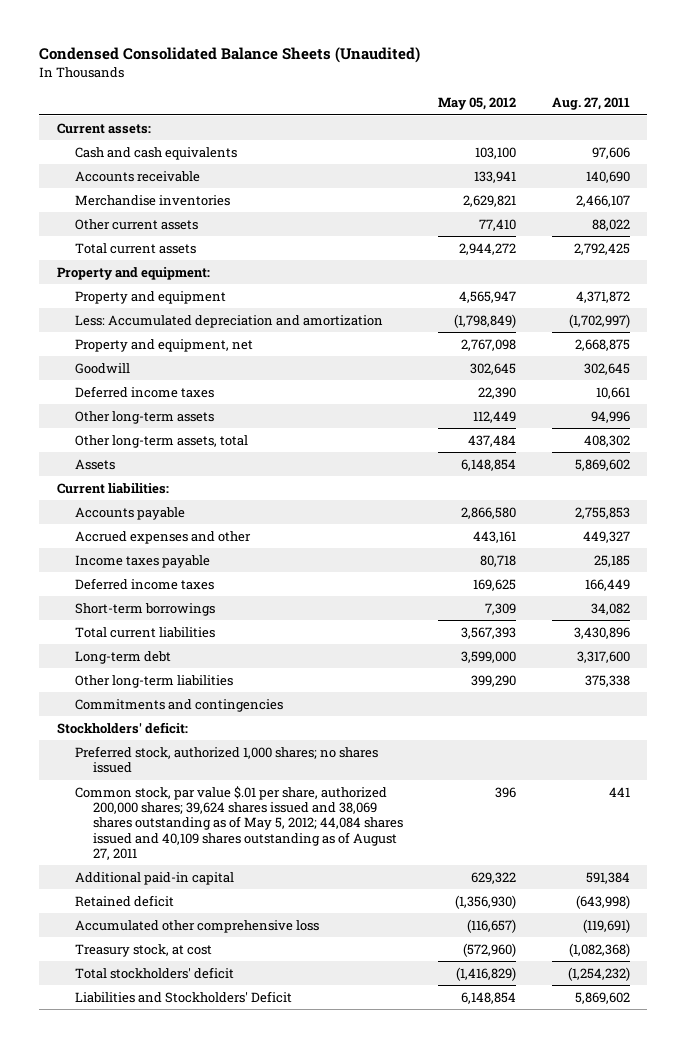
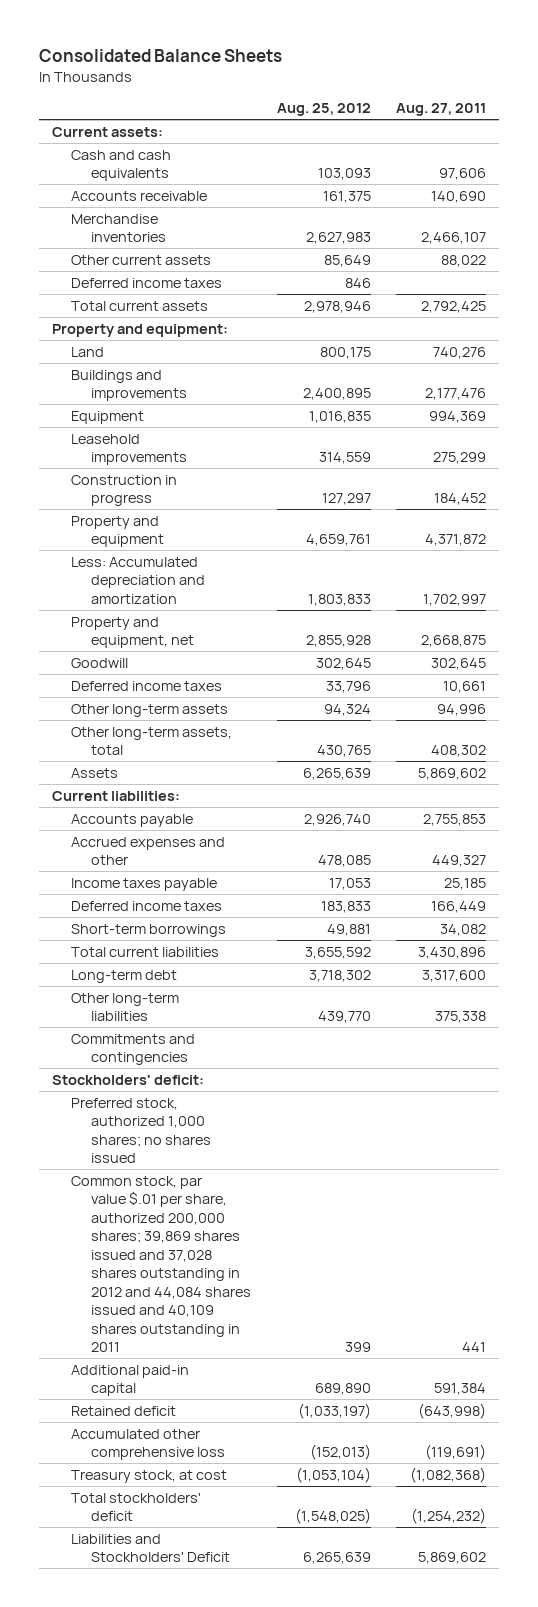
- Condensed Consolidated Balance Sheets (Unaudited)
+ Consolidated Balance Sheets
- | May 05, 2012 | Aug. 27, 2011
+ | Aug. 25, 2012 | Aug. 27, 2011
+ Deferred income taxes | 846 |
+ Land | 800,175 | 740,276
+ Buildings and improvements | 2,400,895 | 2,177,476
+ Equipment | 1,016,835 | 994,369
+ Leasehold improvements | 314,559 | 275,299
+ Construction in progress | 127,297 | 184,452
- Less: Accumulated depreciation and amortization | (1,798,849) | (1,702,997)
+ Less: Accumulated depreciation and amortization | 1,803,833 | 1,702,997
- Common stock, par value $.01 per share, authorized 200,000 shares; 39,624 shares issued and 38,069 shares outstanding as of May 5, 2012; 44,084 shares issued and 40,109 shares outstanding as of August 27, 2011 | 396 | 441
+ Common stock, par value $.01 per share, authorized 200,000 shares; 39,869 shares issued and 37,028 shares outstanding in 2012 and 44,084 shares issued and 40,109 shares outstanding in 2011 | 399 | 441

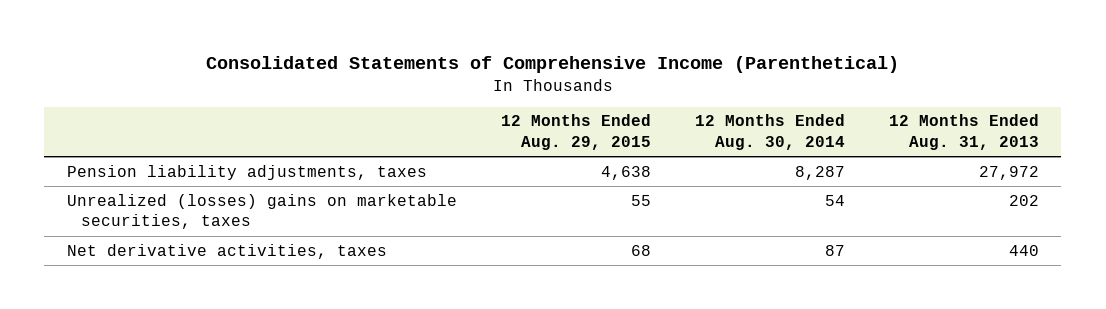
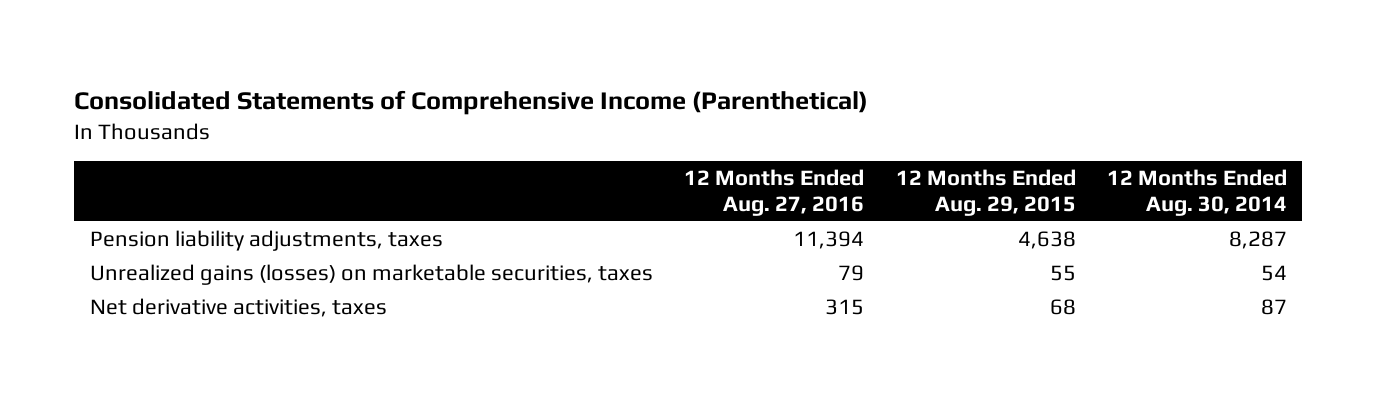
- | 12 Months Ended Aug. 29, 2015 | 12 Months Ended Aug. 30, 2014 | 12 Months Ended Aug. 31, 2013
+ | 12 Months Ended Aug. 27, 2016 | 12 Months Ended Aug. 29, 2015 | 12 Months Ended Aug. 30, 2014
- Unrealized (losses) gains on marketable securities, taxes | 55 | 54 | 202
+ Unrealized gains (losses) on marketable securities, taxes | 79 | 55 | 54

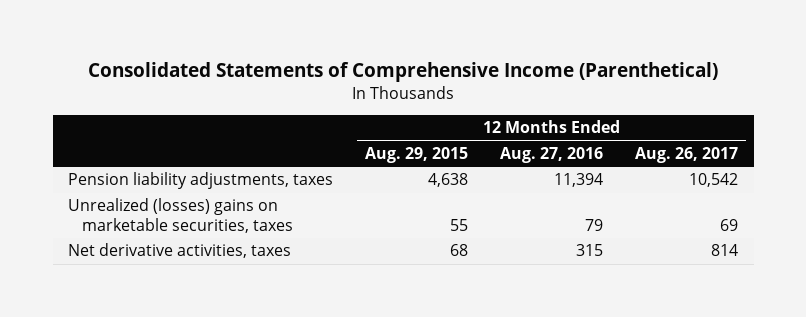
- | 12 Months Ended Aug. 27, 2016 | 12 Months Ended Aug. 29, 2015 | 12 Months Ended Aug. 30, 2014
+ | 12 Months Ended Aug. 29, 2015 | 12 Months Ended Aug. 27, 2016 | 12 Months Ended Aug. 26, 2017
- Unrealized gains (losses) on marketable securities, taxes | 79 | 55 | 54
+ Unrealized (losses) gains on marketable securities, taxes | 55 | 79 | 69

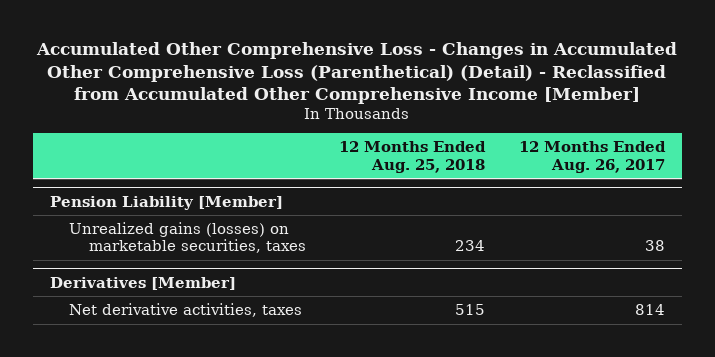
- Consolidated Statements of Comprehensive Income (Parenthetical)
+ Accumulated Other Comprehensive Loss - Changes in Accumulated Other Comprehensive Loss (Parenthetical) (Detail) - Reclassified from Accumulated Other Comprehensive Income [Member]
- | 12 Months Ended Aug. 29, 2015 | 12 Months Ended Aug. 27, 2016 | 12 Months Ended Aug. 26, 2017
+ | 12 Months Ended Aug. 25, 2018 | 12 Months Ended Aug. 26, 2017
- Pension liability adjustments, taxes | 4,638 | 11,394 | 10,542
- Unrealized (losses) gains on marketable securities, taxes | 55 | 79 | 69
+ Pension Liability [Member]
+ Unrealized gains (losses) on marketable securities, taxes | 234 | 38
+ Derivatives [Member]

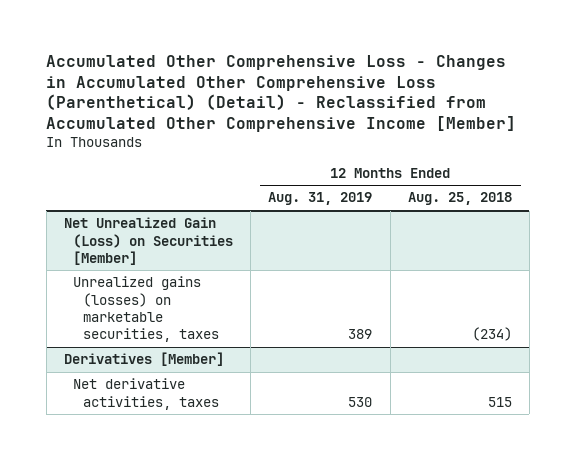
- | 12 Months Ended Aug. 25, 2018 | 12 Months Ended Aug. 26, 2017
+ | 12 Months Ended Aug. 31, 2019 | 12 Months Ended Aug. 25, 2018
- Pension Liability [Member]
- Unrealized gains (losses) on marketable securities, taxes | 234 | 38
+ Net Unrealized Gain (Loss) on Securities [Member]
+ Unrealized gains (losses) on marketable securities, taxes | 389 | (234)

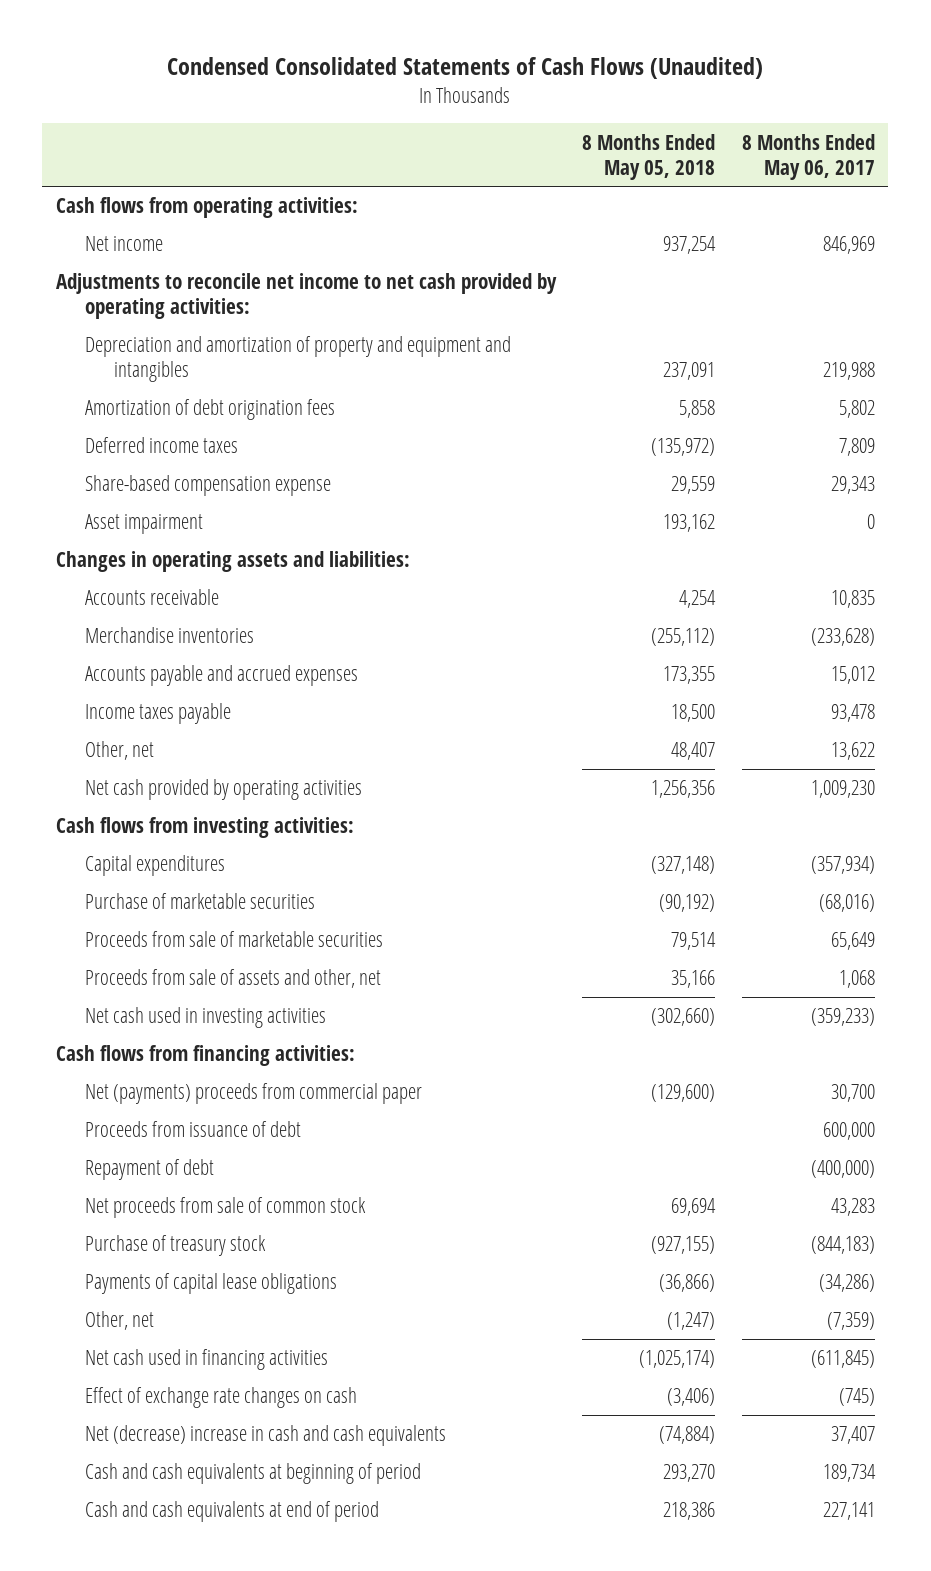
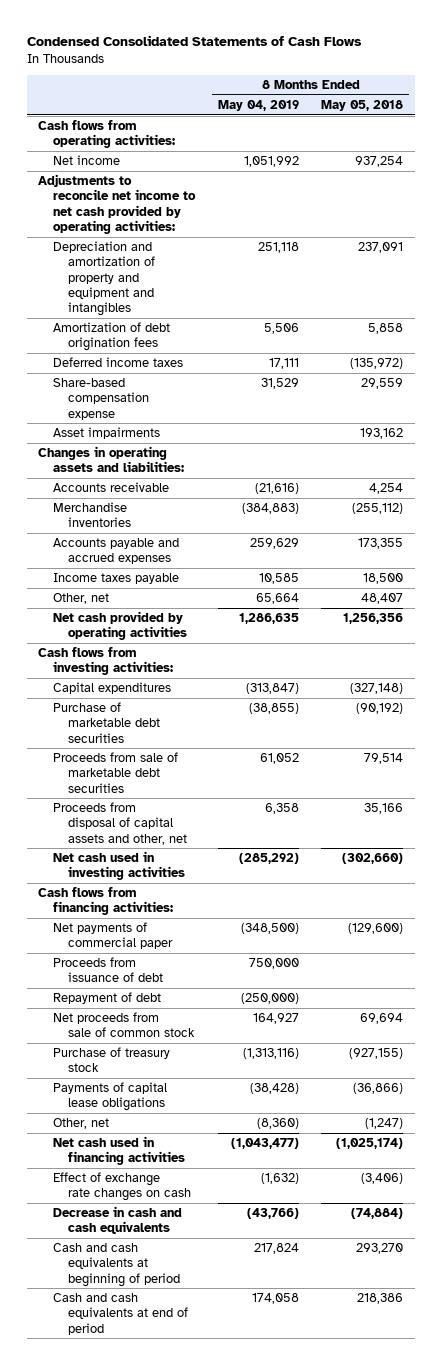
- Condensed Consolidated Statements of Cash Flows (Unaudited)
+ Condensed Consolidated Statements of Cash Flows
- | 8 Months Ended May 05, 2018 | 8 Months Ended May 06, 2017
+ | 8 Months Ended May 04, 2019 | 8 Months Ended May 05, 2018
- Asset impairment | 193,162 | 0
+ Asset impairments | | 193,162
- Purchase of marketable securities | (90,192) | (68,016)
- Proceeds from sale of marketable securities | 79,514 | 65,649
- Proceeds from sale of assets and other, net | 35,166 | 1,068
+ Purchase of marketable debt securities | (38,855) | (90,192)
+ Proceeds from sale of marketable debt securities | 61,052 | 79,514
+ Proceeds from disposal of capital assets and other, net | 6,358 | 35,166
- Net (payments) proceeds from commercial paper | (129,600) | 30,700
+ Net payments of commercial paper | (348,500) | (129,600)
- Net (decrease) increase in cash and cash equivalents | (74,884) | 37,407
+ Decrease in cash and cash equivalents | (43,766) | (74,884)

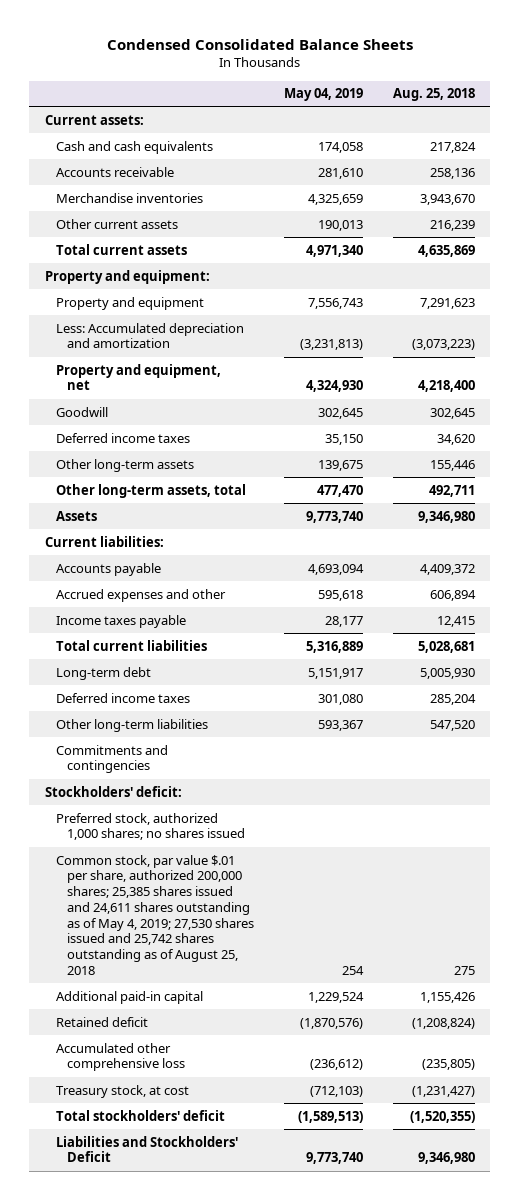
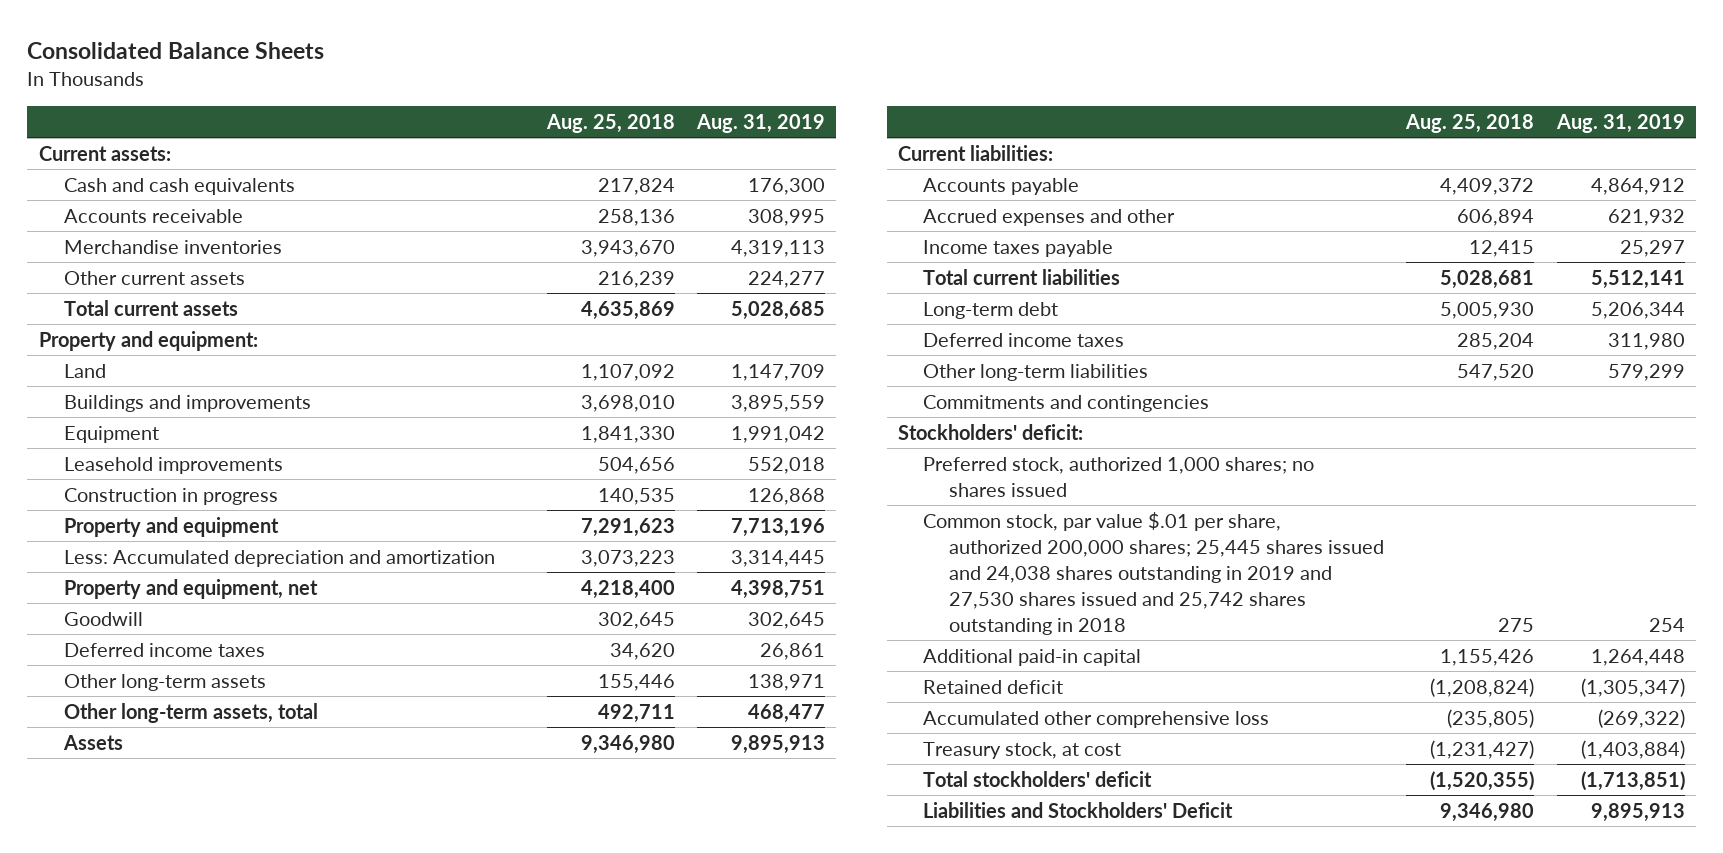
- Condensed Consolidated Balance Sheets
+ Consolidated Balance Sheets
- | May 04, 2019 | Aug. 25, 2018
+ | Aug. 25, 2018 | Aug. 31, 2019
+ Land | 1,107,092 | 1,147,709
+ Buildings and improvements | 3,698,010 | 3,895,559
+ Equipment | 1,841,330 | 1,991,042
+ Leasehold improvements | 504,656 | 552,018
+ Construction in progress | 140,535 | 126,868
- Less: Accumulated depreciation and amortization | (3,231,813) | (3,073,223)
+ Less: Accumulated depreciation and amortization | 3,073,223 | 3,314,445
- Common stock, par value $.01 per share, authorized 200,000 shares; 25,385 shares issued and 24,611 shares outstanding as of May 4, 2019; 27,530 shares issued and 25,742 shares outstanding as of August 25, 2018 | 254 | 275
+ Common stock, par value $.01 per share, authorized 200,000 shares; 25,445 shares issued and 24,038 shares outstanding in 2019 and 27,530 shares issued and 25,742 shares outstanding in 2018 | 275 | 254

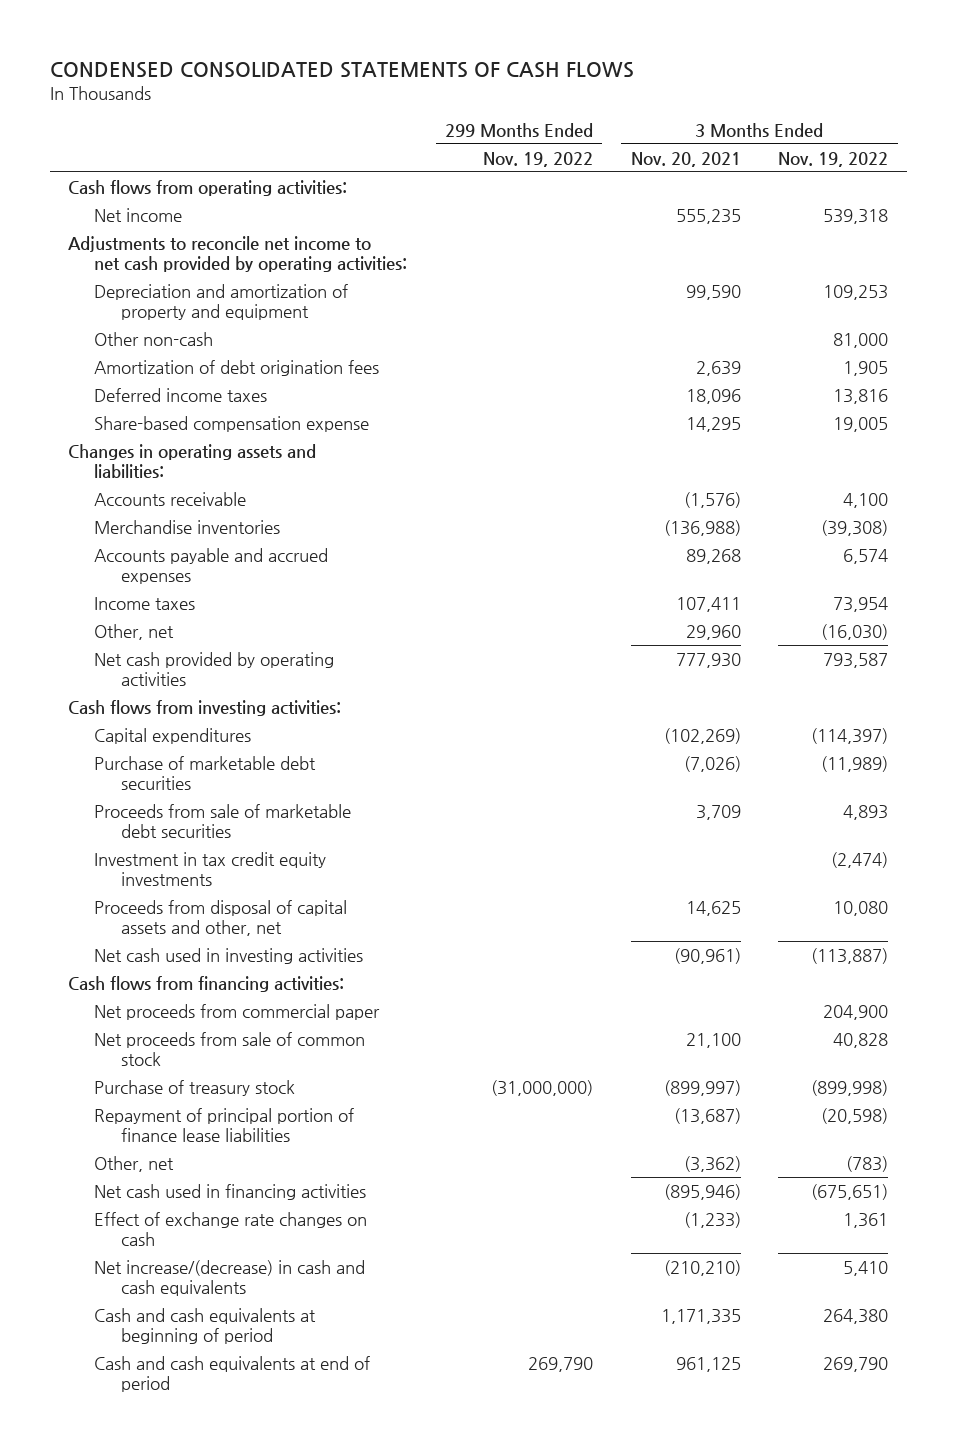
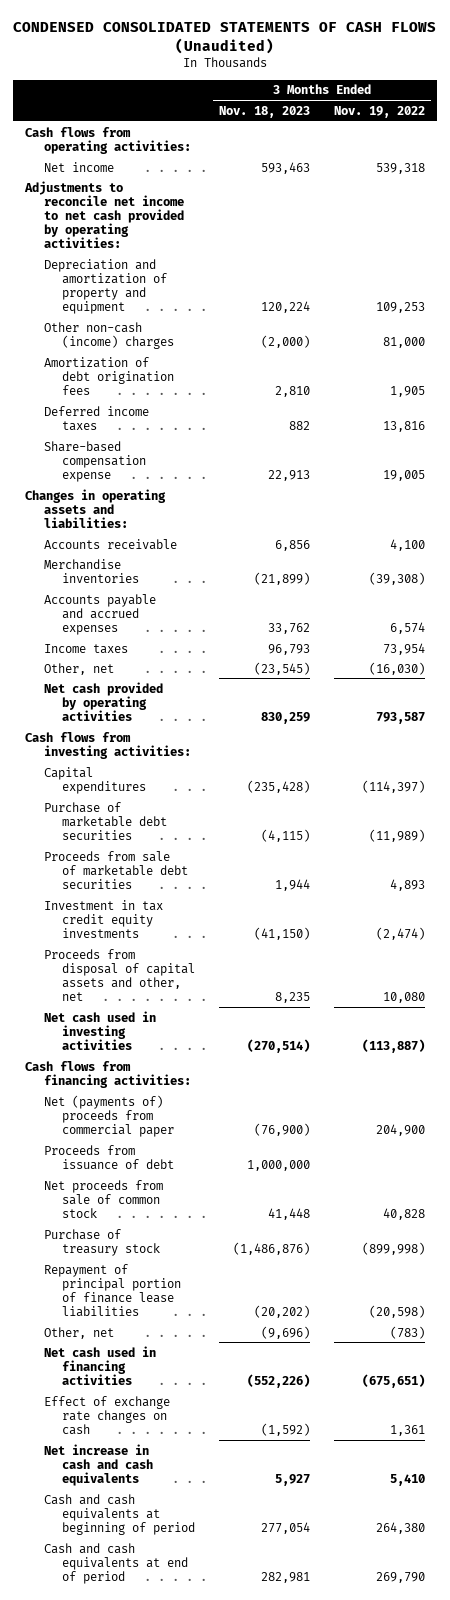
- CONDENSED CONSOLIDATED STATEMENTS OF CASH FLOWS
+ CONDENSED CONSOLIDATED STATEMENTS OF CASH FLOWS (Unaudited)
- | 299 Months Ended Nov. 19, 2022 | 3 Months Ended Nov. 20, 2021 | 3 Months Ended Nov. 19, 2022
+ | 3 Months Ended Nov. 18, 2023 | 3 Months Ended Nov. 19, 2022
- Other non-cash | | | 81,000
+ Other non-cash (income) charges | (2,000) | 81,000
- Net proceeds from commercial paper | | | 204,900
+ Net (payments of) proceeds from commercial paper | (76,900) | 204,900
+ Proceeds from issuance of debt | 1,000,000 |
- Net increase/(decrease) in cash and cash equivalents | | (210,210) | 5,410
+ Net increase in cash and cash equivalents | 5,927 | 5,410

